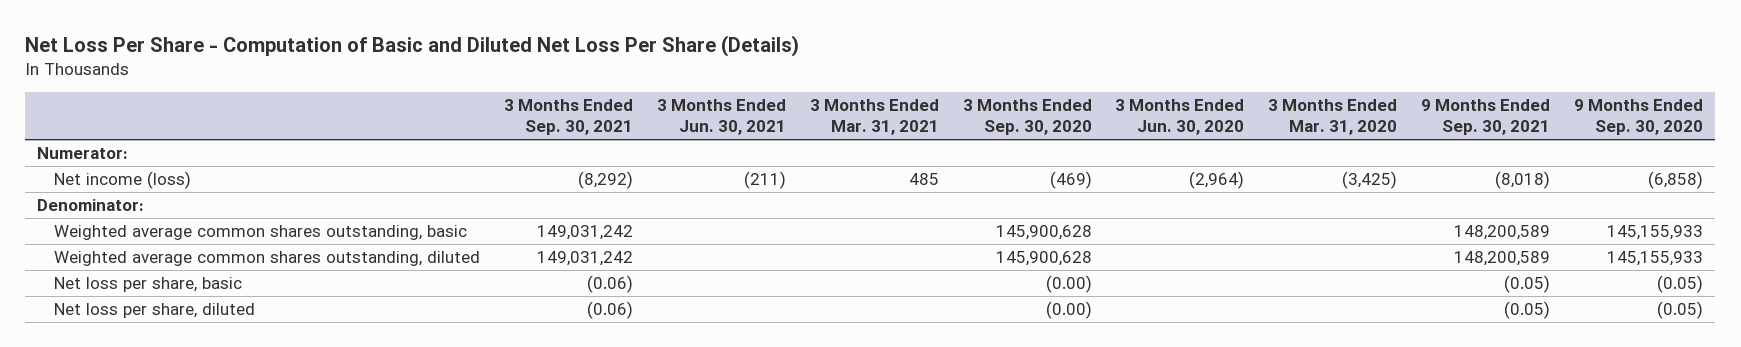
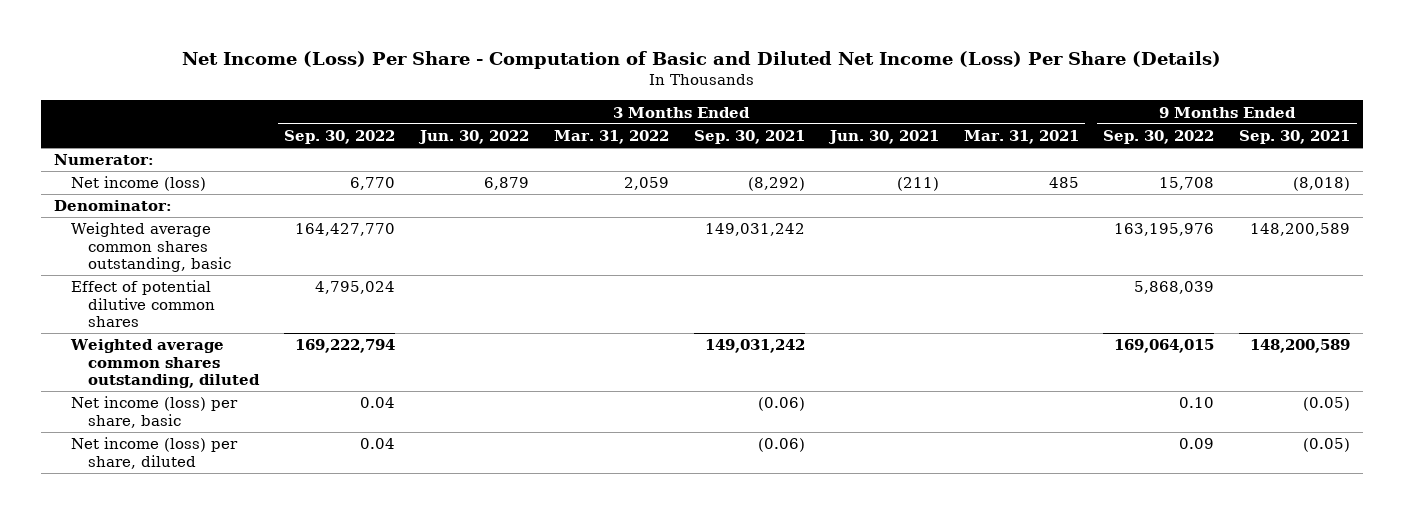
- Net Loss Per Share - Computation of Basic and Diluted Net Loss Per Share (Details)
+ Net Income (Loss) Per Share - Computation of Basic and Diluted Net Income (Loss) Per Share (Details)
- | 3 Months Ended Sep. 30, 2021 | 3 Months Ended Jun. 30, 2021 | 3 Months Ended Mar. 31, 2021 | 3 Months Ended Sep. 30, 2020 | 3 Months Ended Jun. 30, 2020 | 3 Months Ended Mar. 31, 2020 | 9 Months Ended Sep. 30, 2021 | 9 Months Ended Sep. 30, 2020
+ | 3 Months Ended Sep. 30, 2022 | 3 Months Ended Jun. 30, 2022 | 3 Months Ended Mar. 31, 2022 | 3 Months Ended Sep. 30, 2021 | 3 Months Ended Jun. 30, 2021 | 3 Months Ended Mar. 31, 2021 | 9 Months Ended Sep. 30, 2022 | 9 Months Ended Sep. 30, 2021
+ Effect of potential dilutive common shares | 4,795,024 | | | | | | 5,868,039 |
- Net loss per share, basic | (0.06) | | | (0.00) | | | (0.05) | (0.05)
- Net loss per share, diluted | (0.06) | | | (0.00) | | | (0.05) | (0.05)
+ Net income (loss) per share, basic | 0.04 | | | (0.06) | | | 0.10 | (0.05)
+ Net income (loss) per share, diluted | 0.04 | | | (0.06) | | | 0.09 | (0.05)

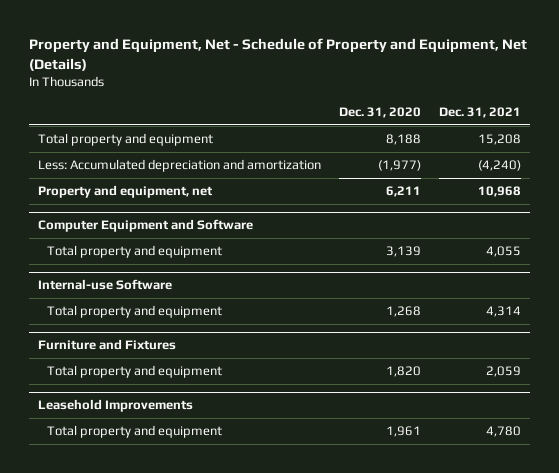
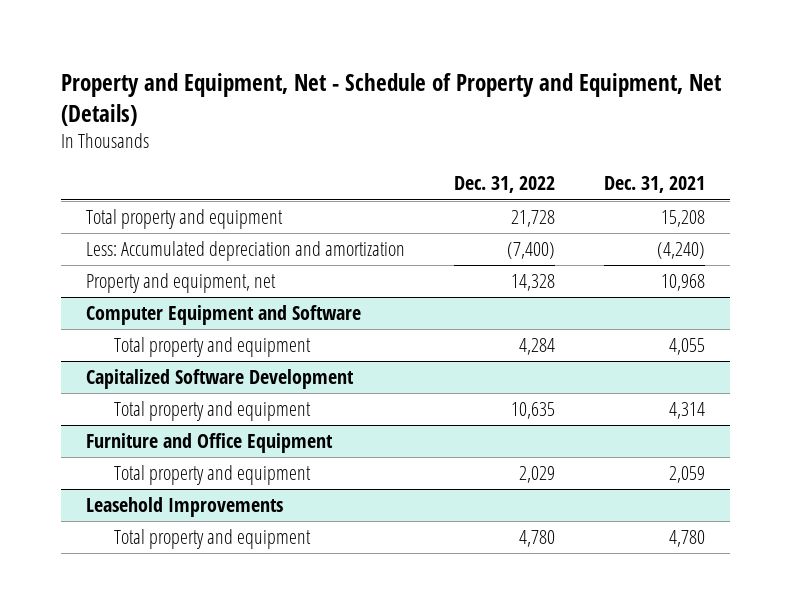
- | Dec. 31, 2020 | Dec. 31, 2021
+ | Dec. 31, 2022 | Dec. 31, 2021
- Internal-use Software
+ Capitalized Software Development
- Furniture and Fixtures
+ Furniture and Office Equipment

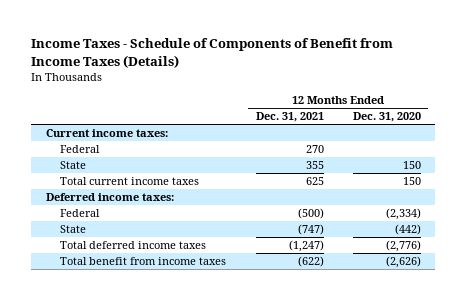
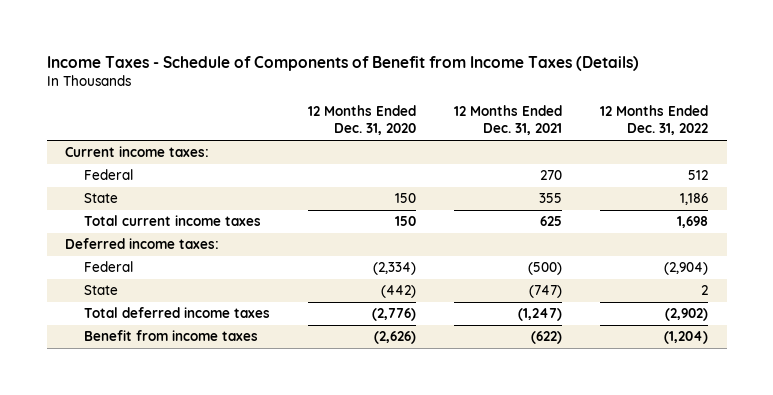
- | 12 Months Ended Dec. 31, 2021 | 12 Months Ended Dec. 31, 2020
+ | 12 Months Ended Dec. 31, 2020 | 12 Months Ended Dec. 31, 2021 | 12 Months Ended Dec. 31, 2022
- Total benefit from income taxes | (622) | (2,626)
+ Benefit from income taxes | (2,626) | (622) | (1,204)

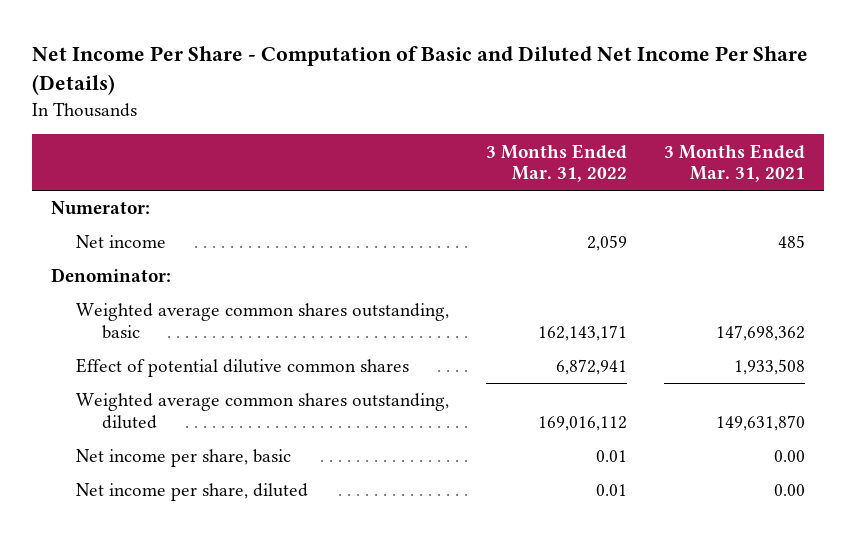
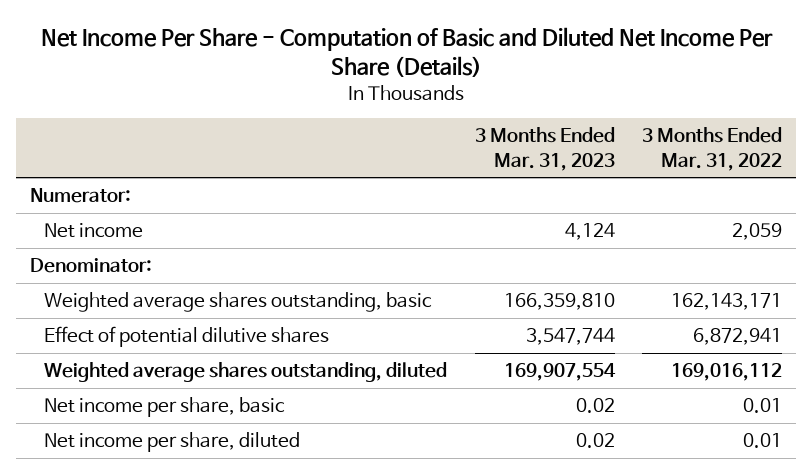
- | 3 Months Ended Mar. 31, 2022 | 3 Months Ended Mar. 31, 2021
+ | 3 Months Ended Mar. 31, 2023 | 3 Months Ended Mar. 31, 2022
- Weighted average common shares outstanding, basic | 162,143,171 | 147,698,362
- Effect of potential dilutive common shares | 6,872,941 | 1,933,508
- Weighted average common shares outstanding, diluted | 169,016,112 | 149,631,870
+ Weighted average shares outstanding, basic | 166,359,810 | 162,143,171
+ Effect of potential dilutive shares | 3,547,744 | 6,872,941
+ Weighted average shares outstanding, diluted | 169,907,554 | 169,016,112

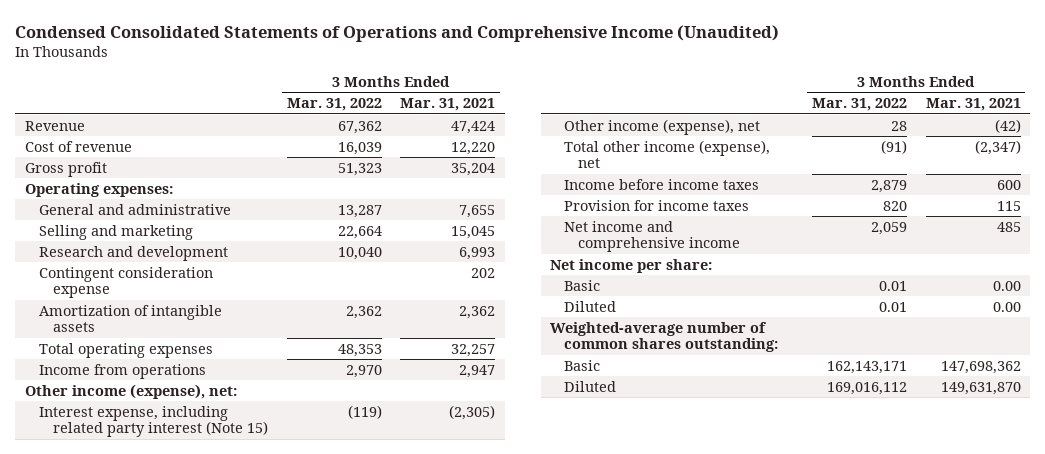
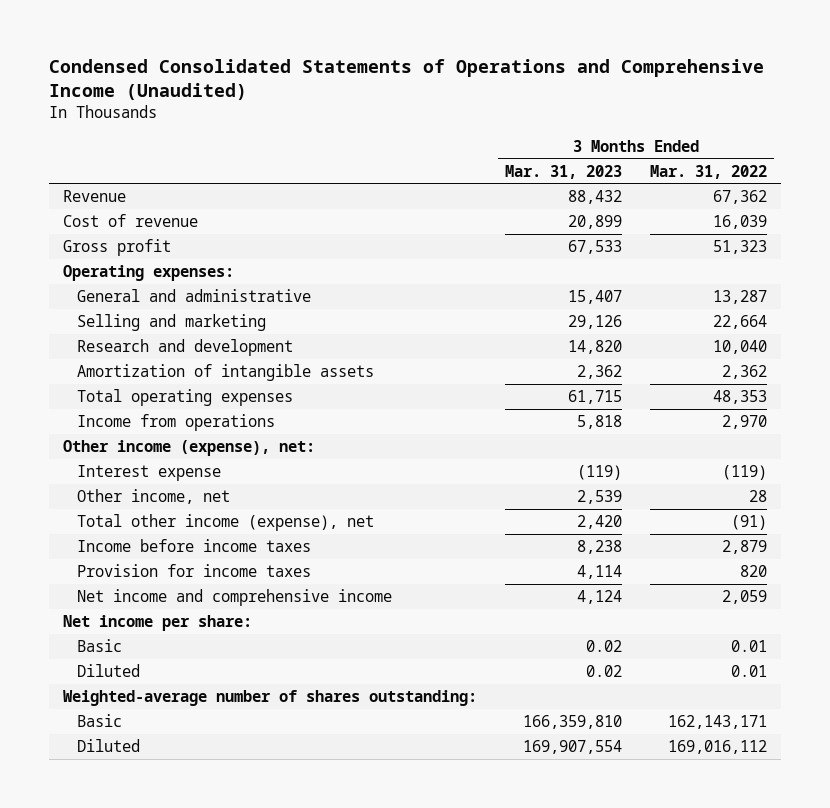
- | 3 Months Ended Mar. 31, 2022 | 3 Months Ended Mar. 31, 2021
+ | 3 Months Ended Mar. 31, 2023 | 3 Months Ended Mar. 31, 2022
- Contingent consideration expense | | 202
- Interest expense, including related party interest (Note 15) | (119) | (2,305)
- Other income (expense), net | 28 | (42)
+ Interest expense | (119) | (119)
+ Other income, net | 2,539 | 28
- Weighted-average number of common shares outstanding:
+ Weighted-average number of shares outstanding:

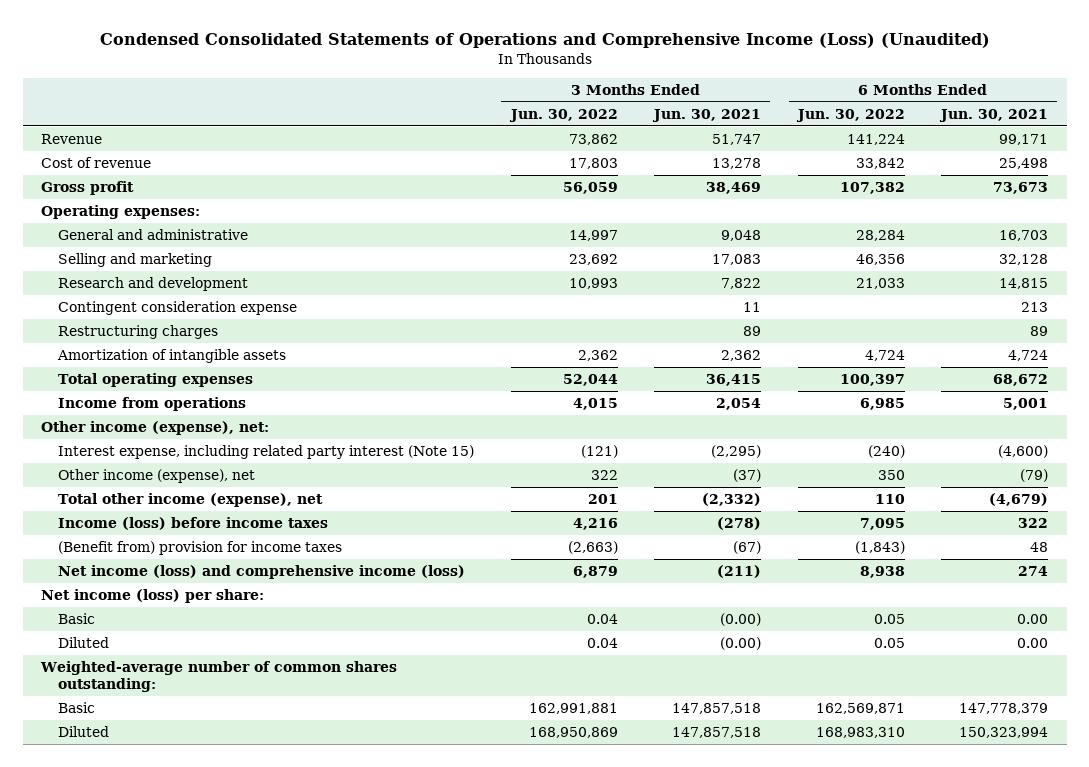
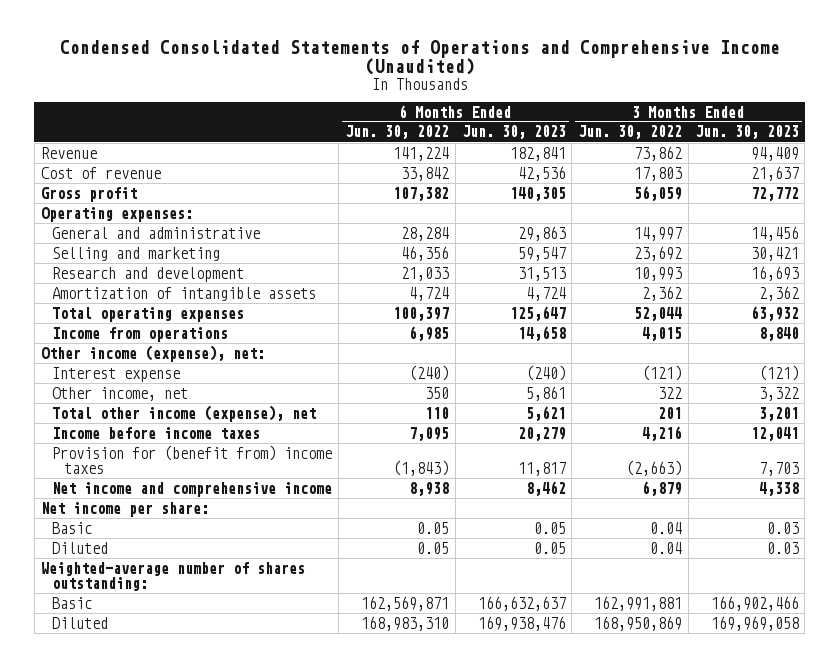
- Condensed Consolidated Statements of Operations and Comprehensive Income (Loss) (Unaudited)
+ Condensed Consolidated Statements of Operations and Comprehensive Income (Unaudited)
- | 3 Months Ended Jun. 30, 2022 | 3 Months Ended Jun. 30, 2021 | 6 Months Ended Jun. 30, 2022 | 6 Months Ended Jun. 30, 2021
+ | 6 Months Ended Jun. 30, 2022 | 6 Months Ended Jun. 30, 2023 | 3 Months Ended Jun. 30, 2022 | 3 Months Ended Jun. 30, 2023
- Contingent consideration expense | | 11 | | 213
- Restructuring charges | | 89 | | 89
- Interest expense, including related party interest (Note 15) | (121) | (2,295) | (240) | (4,600)
- Other income (expense), net | 322 | (37) | 350 | (79)
+ Interest expense | (240) | (240) | (121) | (121)
+ Other income, net | 350 | 5,861 | 322 | 3,322
- Income (loss) before income taxes | 4,216 | (278) | 7,095 | 322
- (Benefit from) provision for income taxes | (2,663) | (67) | (1,843) | 48
- Net income (loss) and comprehensive income (loss) | 6,879 | (211) | 8,938 | 274
- Net income (loss) per share:
+ Income before income taxes | 7,095 | 20,279 | 4,216 | 12,041
+ Provision for (benefit from) income taxes | (1,843) | 11,817 | (2,663) | 7,703
+ Net income and comprehensive income | 8,938 | 8,462 | 6,879 | 4,338
+ Net income per share:
- Weighted-average number of common shares outstanding:
+ Weighted-average number of shares outstanding:

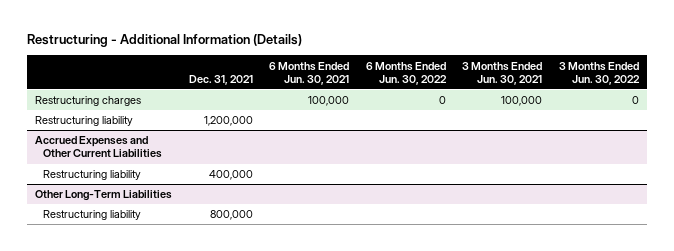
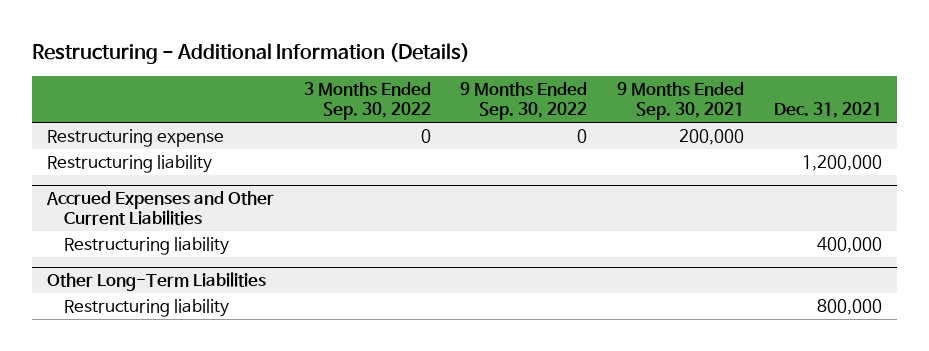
- | Dec. 31, 2021 | 6 Months Ended Jun. 30, 2021 | 6 Months Ended Jun. 30, 2022 | 3 Months Ended Jun. 30, 2021 | 3 Months Ended Jun. 30, 2022
+ | 3 Months Ended Sep. 30, 2022 | 9 Months Ended Sep. 30, 2022 | 9 Months Ended Sep. 30, 2021 | Dec. 31, 2021
- Restructuring charges | | 100,000 | 0 | 100,000 | 0
+ Restructuring expense | 0 | 0 | 200,000 |

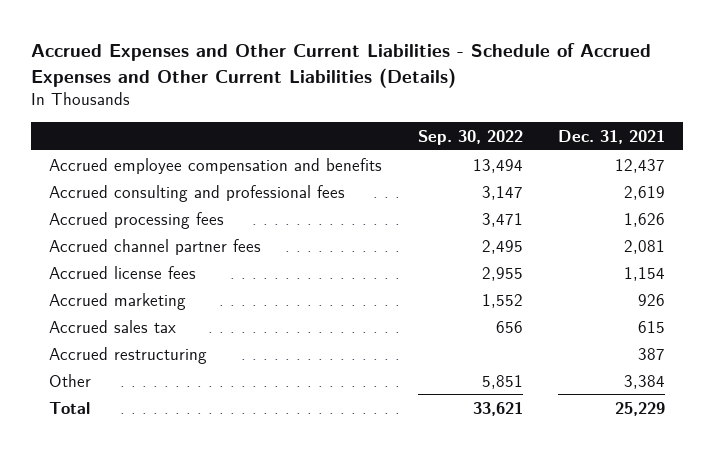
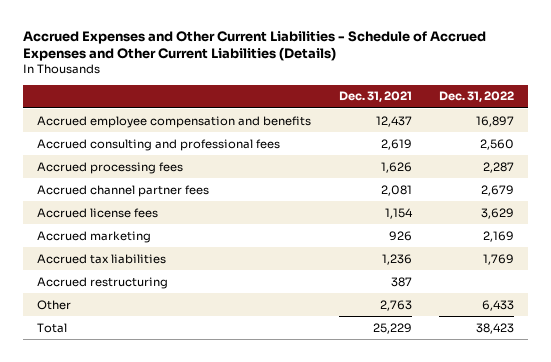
- | Sep. 30, 2022 | Dec. 31, 2021
+ | Dec. 31, 2021 | Dec. 31, 2022
- Accrued sales tax | 656 | 615
+ Accrued tax liabilities | 1,236 | 1,769
- Other | 5,851 | 3,384
+ Other | 2,763 | 6,433

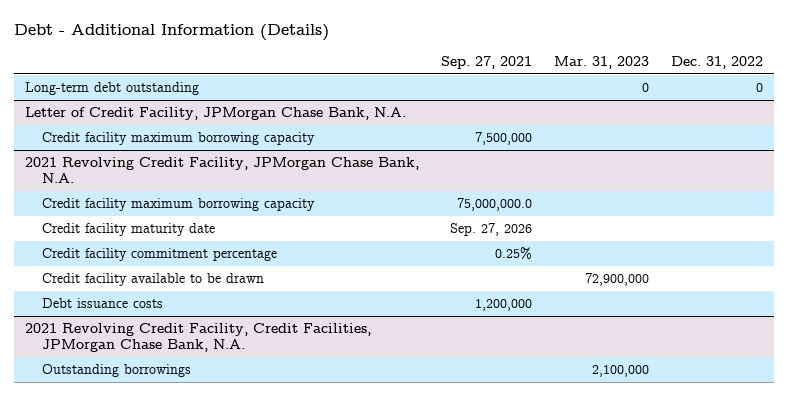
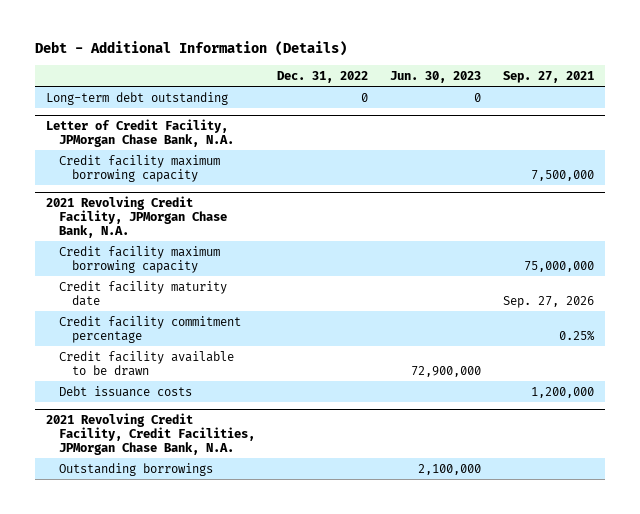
- | Sep. 27, 2021 | Mar. 31, 2023 | Dec. 31, 2022
+ | Dec. 31, 2022 | Jun. 30, 2023 | Sep. 27, 2021
@ 2021 Revolving Credit Facility, JPMorgan Chase Bank, N.A.
- Credit facility maximum borrowing capacity | 75,000,000.0 | |
+ Credit facility maximum borrowing capacity | | | 75,000,000

